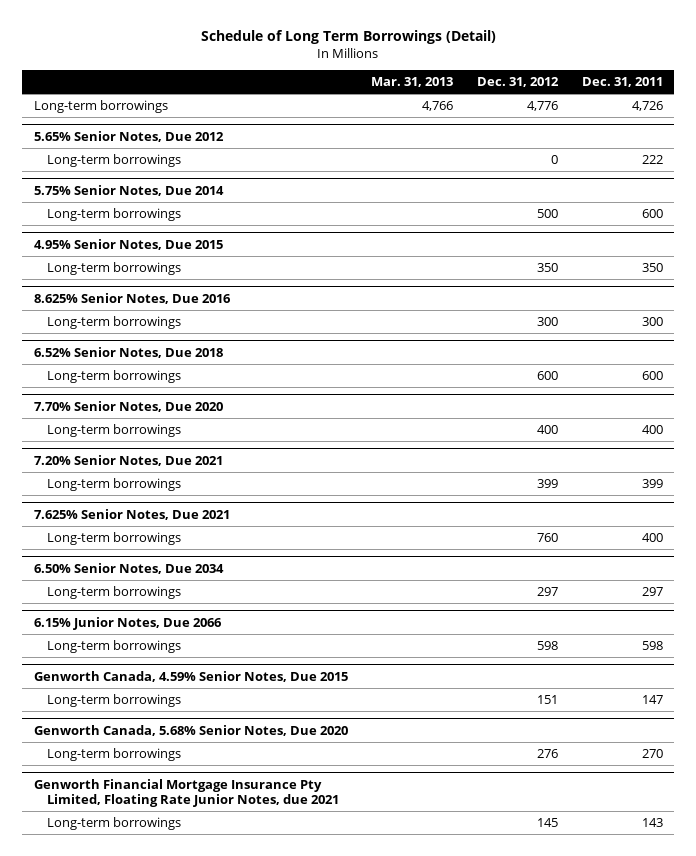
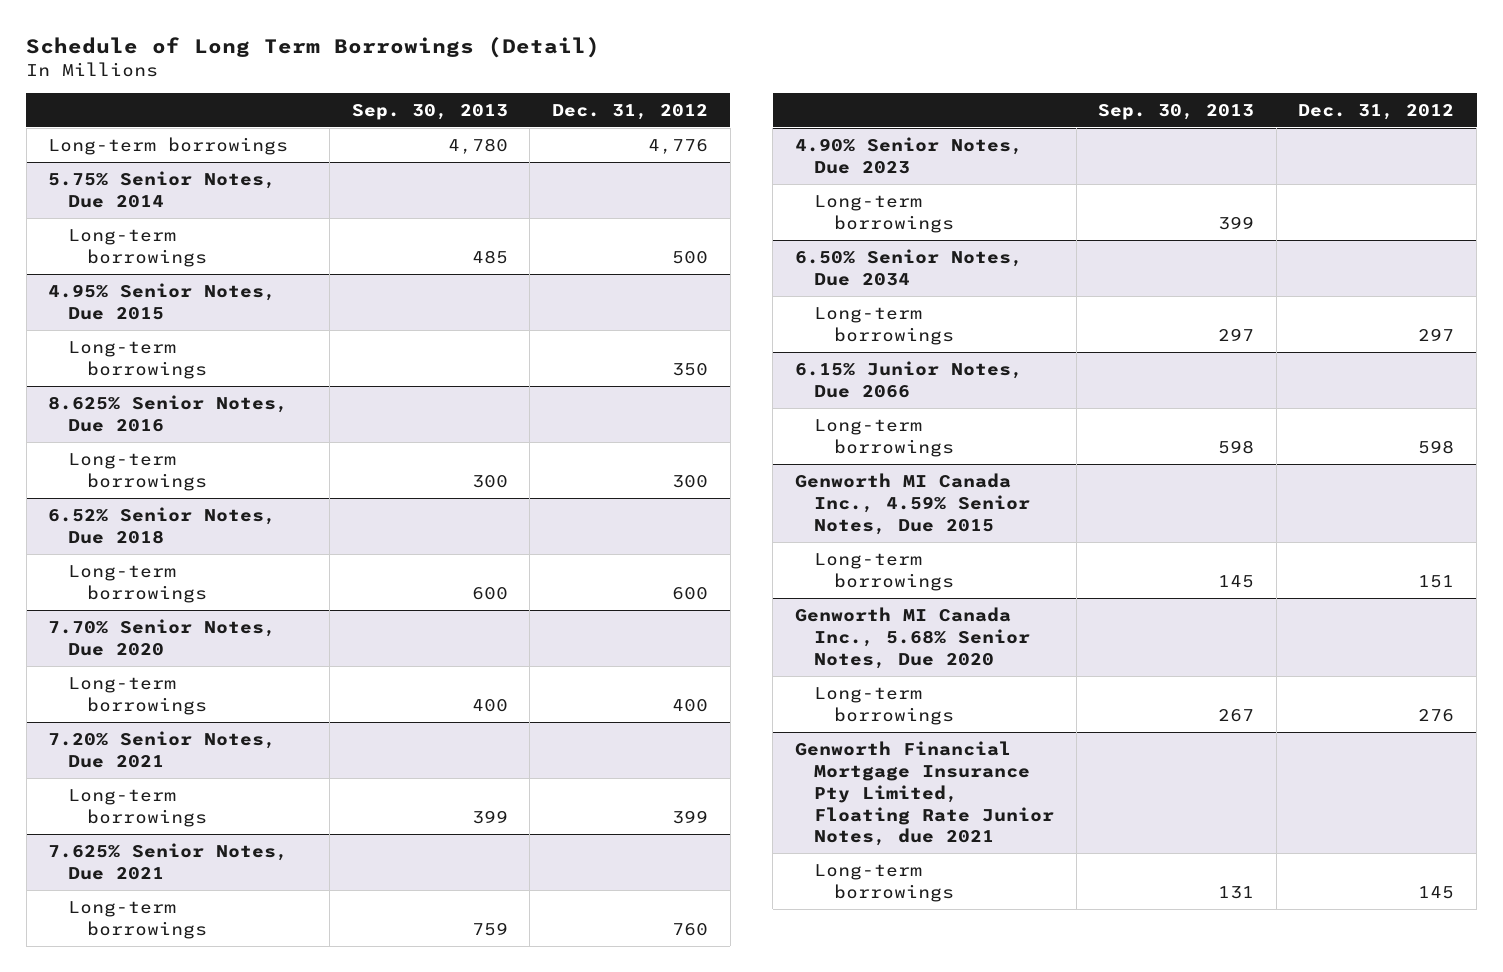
- | Mar. 31, 2013 | Dec. 31, 2012 | Dec. 31, 2011
+ | Sep. 30, 2013 | Dec. 31, 2012
- 5.65% Senior Notes, Due 2012
- Long-term borrowings | | 0 | 222
+ 4.90% Senior Notes, Due 2023
+ Long-term borrowings | 399 |
- Genworth Canada, 4.59% Senior Notes, Due 2015
+ Genworth MI Canada Inc., 4.59% Senior Notes, Due 2015
- Genworth Canada, 5.68% Senior Notes, Due 2020
+ Genworth MI Canada Inc., 5.68% Senior Notes, Due 2020

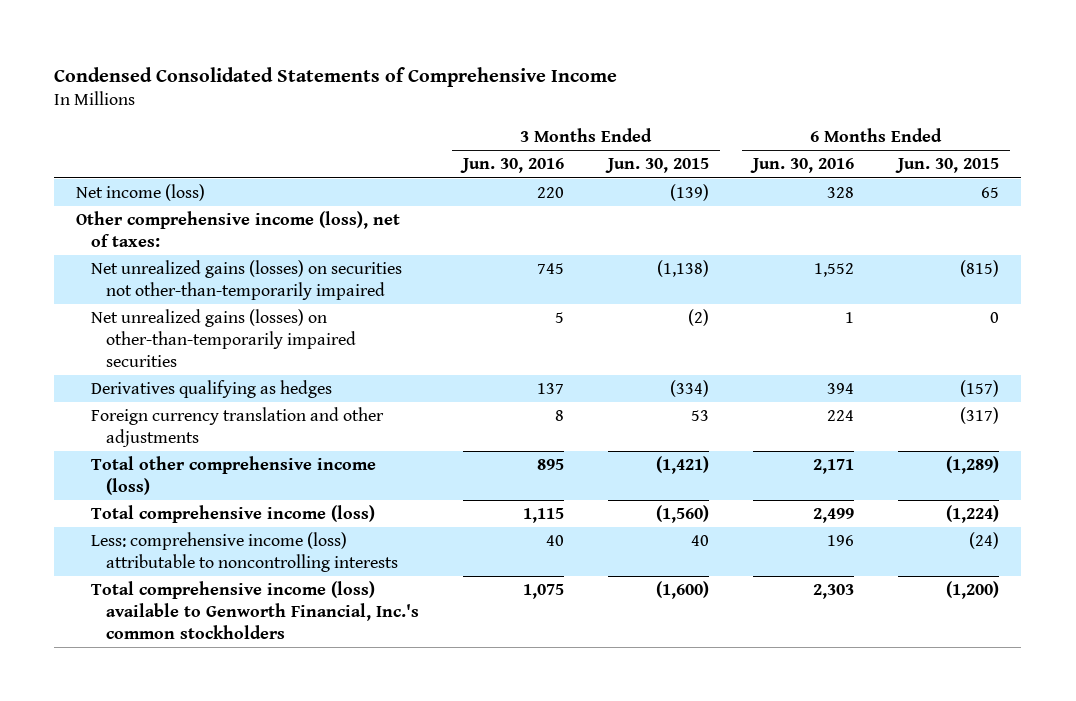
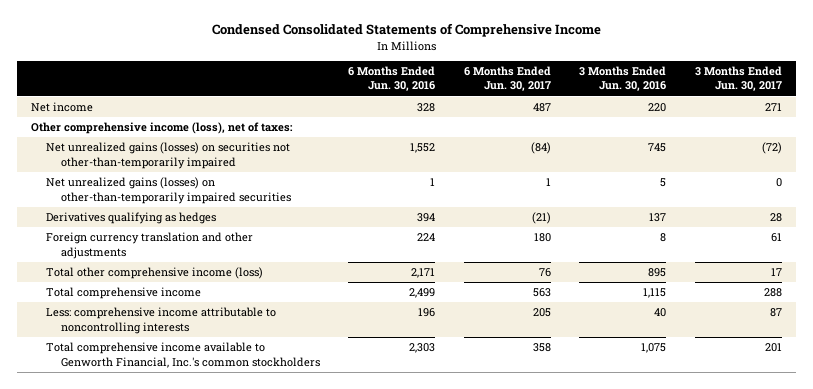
- | 3 Months Ended Jun. 30, 2016 | 3 Months Ended Jun. 30, 2015 | 6 Months Ended Jun. 30, 2016 | 6 Months Ended Jun. 30, 2015
+ | 6 Months Ended Jun. 30, 2016 | 6 Months Ended Jun. 30, 2017 | 3 Months Ended Jun. 30, 2016 | 3 Months Ended Jun. 30, 2017
- Net income (loss) | 220 | (139) | 328 | 65
+ Net income | 328 | 487 | 220 | 271
- Total comprehensive income (loss) | 1,115 | (1,560) | 2,499 | (1,224)
- Less: comprehensive income (loss) attributable to noncontrolling interests | 40 | 40 | 196 | (24)
- Total comprehensive income (loss) available to Genworth Financial, Inc.'s common stockholders | 1,075 | (1,600) | 2,303 | (1,200)
+ Total comprehensive income | 2,499 | 563 | 1,115 | 288
+ Less: comprehensive income attributable to noncontrolling interests | 196 | 205 | 40 | 87
+ Total comprehensive income available to Genworth Financial, Inc.'s common stockholders | 2,303 | 358 | 1,075 | 201

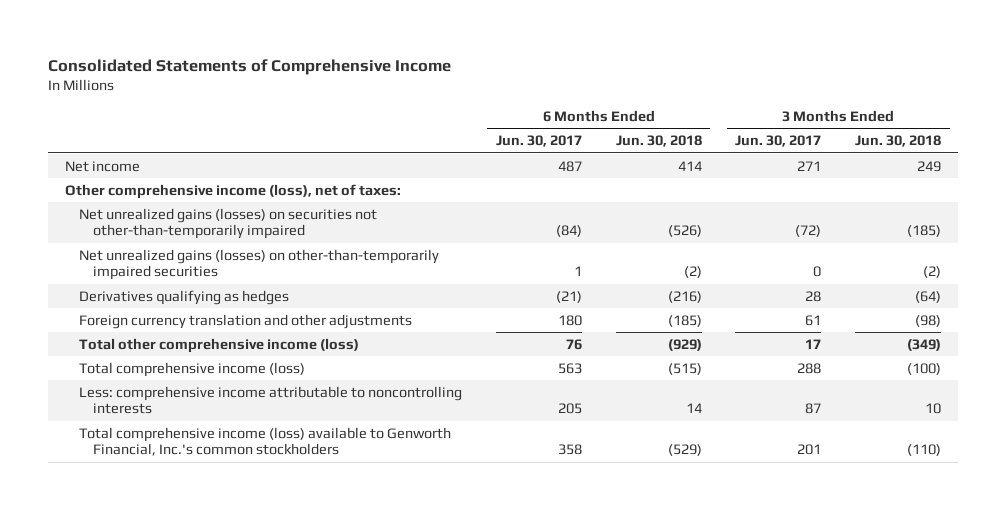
- Condensed Consolidated Statements of Comprehensive Income
+ Consolidated Statements of Comprehensive Income
- | 6 Months Ended Jun. 30, 2016 | 6 Months Ended Jun. 30, 2017 | 3 Months Ended Jun. 30, 2016 | 3 Months Ended Jun. 30, 2017
+ | 6 Months Ended Jun. 30, 2017 | 6 Months Ended Jun. 30, 2018 | 3 Months Ended Jun. 30, 2017 | 3 Months Ended Jun. 30, 2018
- Total comprehensive income | 2,499 | 563 | 1,115 | 288
+ Total comprehensive income (loss) | 563 | (515) | 288 | (100)
- Total comprehensive income available to Genworth Financial, Inc.'s common stockholders | 2,303 | 358 | 1,075 | 201
+ Total comprehensive income (loss) available to Genworth Financial, Inc.'s common stockholders | 358 | (529) | 201 | (110)

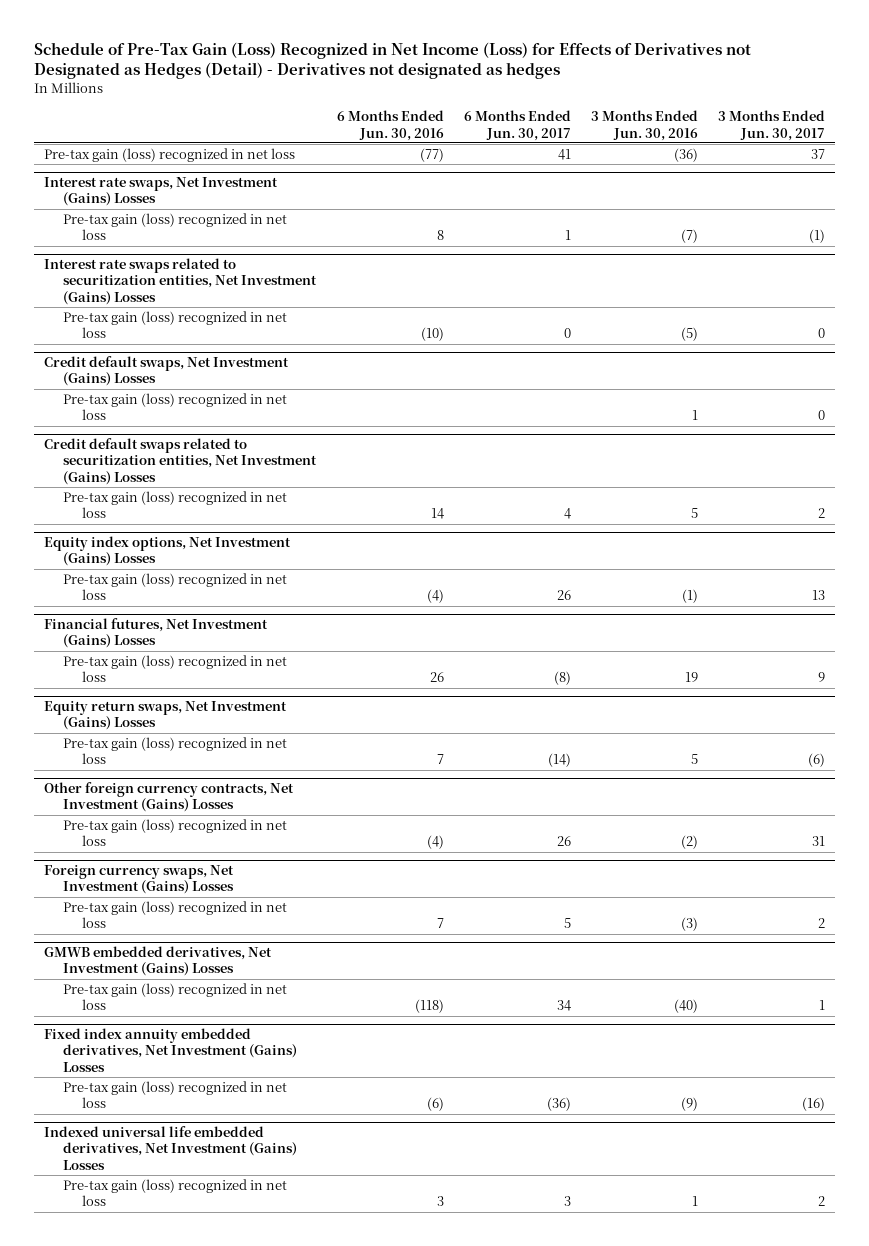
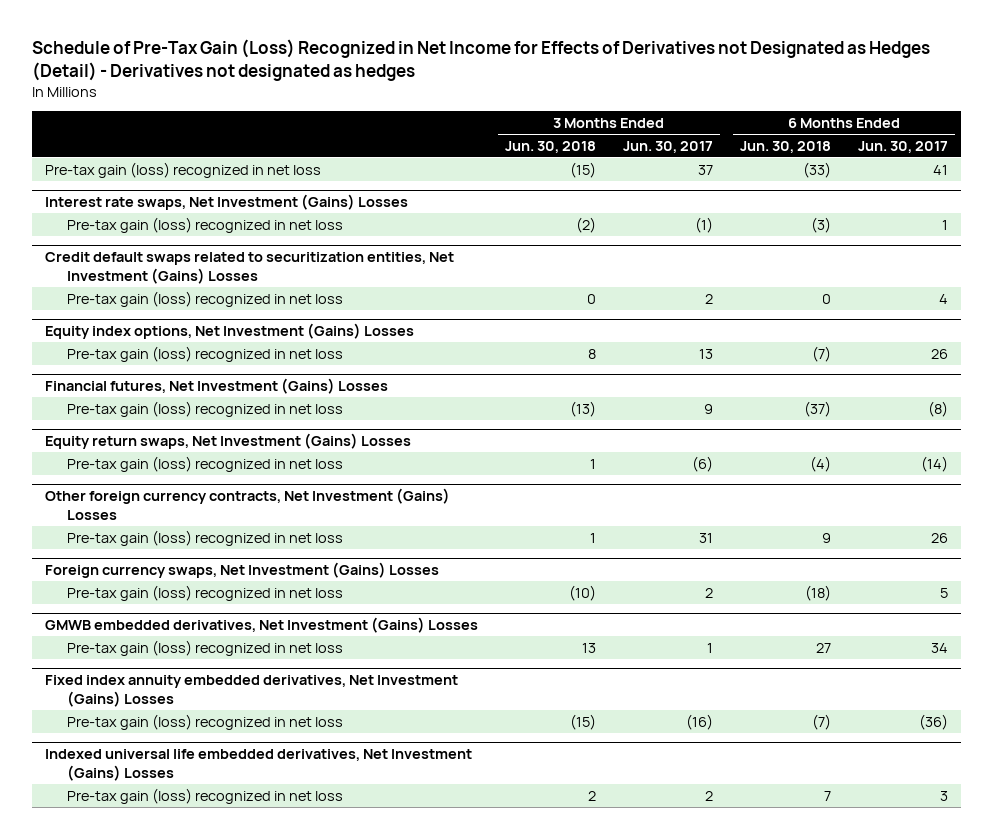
- Schedule of Pre-Tax Gain (Loss) Recognized in Net Income (Loss) for Effects of Derivatives not Designated as Hedges (Detail) - Derivatives not designated as hedges
+ Schedule of Pre-Tax Gain (Loss) Recognized in Net Income for Effects of Derivatives not Designated as Hedges (Detail) - Derivatives not designated as hedges
- | 6 Months Ended Jun. 30, 2016 | 6 Months Ended Jun. 30, 2017 | 3 Months Ended Jun. 30, 2016 | 3 Months Ended Jun. 30, 2017
+ | 3 Months Ended Jun. 30, 2018 | 3 Months Ended Jun. 30, 2017 | 6 Months Ended Jun. 30, 2018 | 6 Months Ended Jun. 30, 2017
- Interest rate swaps related to securitization entities, Net Investment (Gains) Losses
- Pre-tax gain (loss) recognized in net loss | (10) | 0 | (5) | 0
- Credit default swaps, Net Investment (Gains) Losses
- Pre-tax gain (loss) recognized in net loss | | | 1 | 0

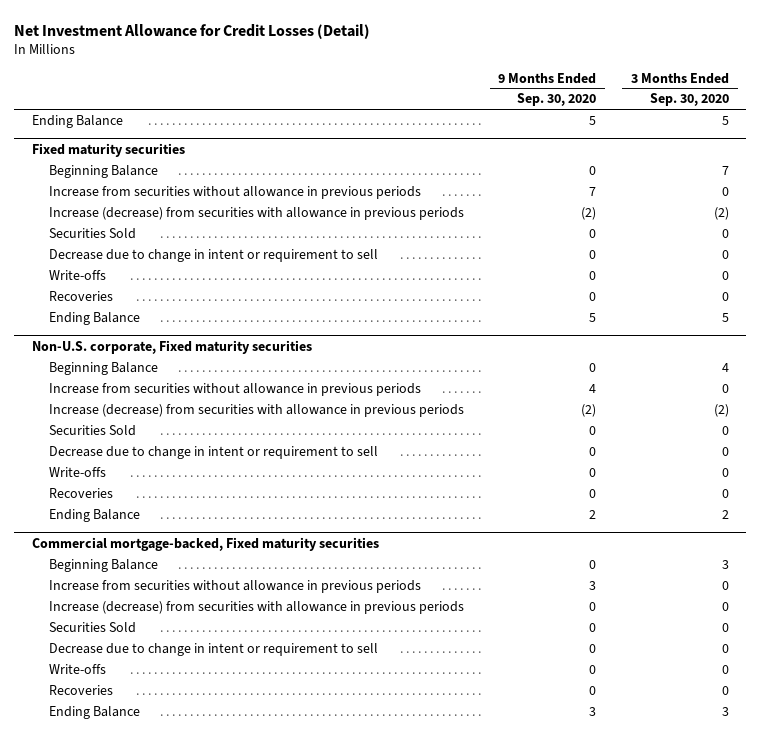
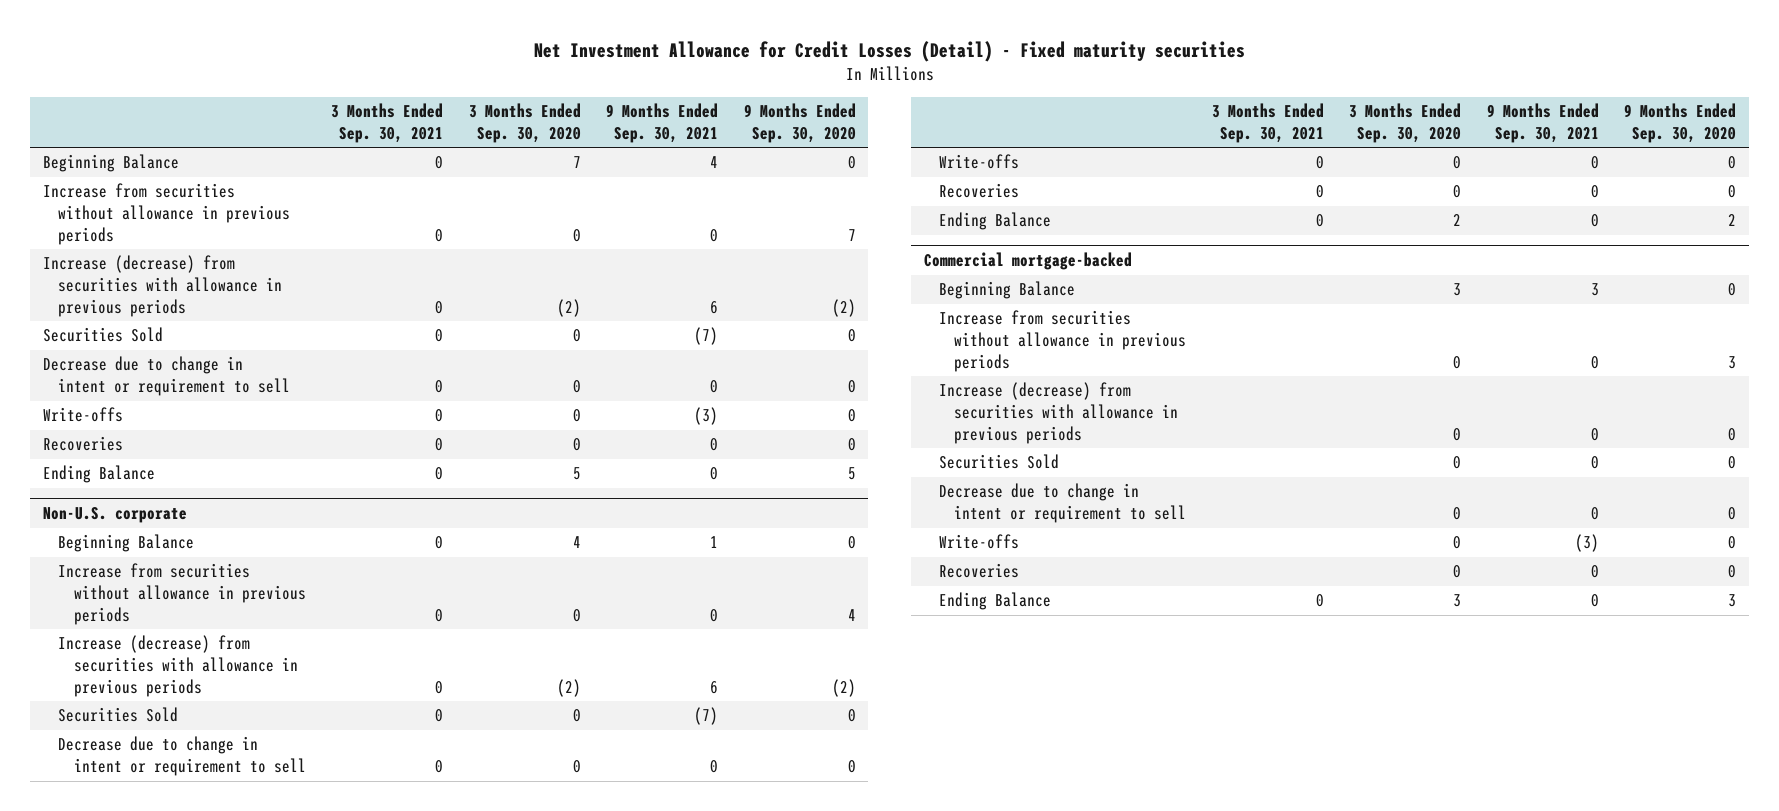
- Net Investment Allowance for Credit Losses (Detail)
+ Net Investment Allowance for Credit Losses (Detail) - Fixed maturity securities
- | 9 Months Ended Sep. 30, 2020 | 3 Months Ended Sep. 30, 2020
+ | 3 Months Ended Sep. 30, 2021 | 3 Months Ended Sep. 30, 2020 | 9 Months Ended Sep. 30, 2021 | 9 Months Ended Sep. 30, 2020
- Ending Balance | 5 | 5
- Fixed maturity securities
- Non-U.S. corporate, Fixed maturity securities
+ Non-U.S. corporate
- Commercial mortgage-backed, Fixed maturity securities
+ Commercial mortgage-backed

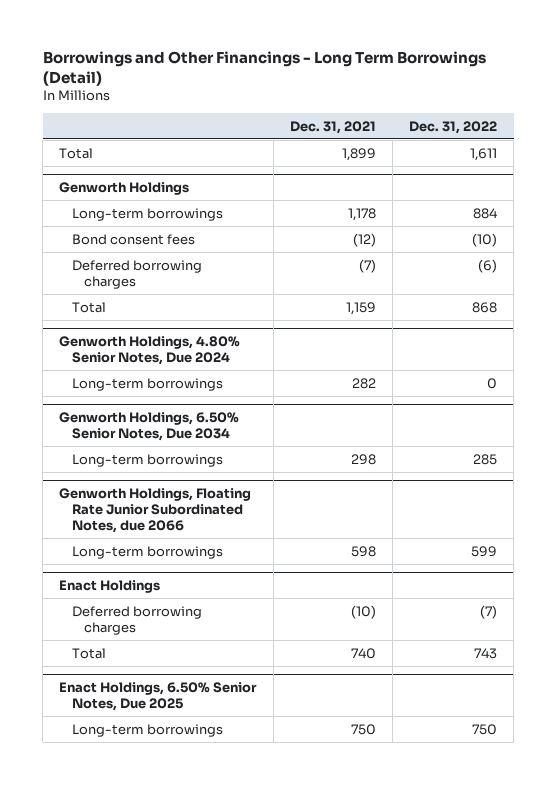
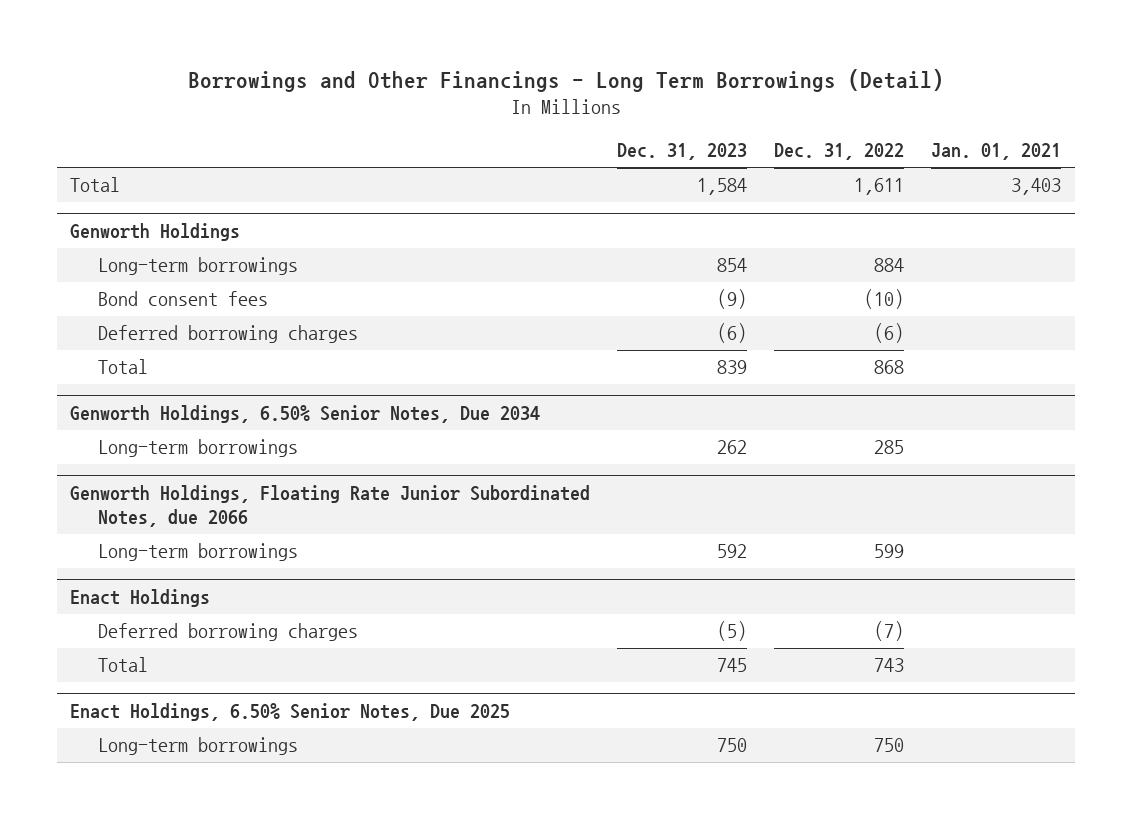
- | Dec. 31, 2021 | Dec. 31, 2022
+ | Dec. 31, 2023 | Dec. 31, 2022 | Jan. 01, 2021
- Genworth Holdings, 4.80% Senior Notes, Due 2024
- Long-term borrowings | 282 | 0

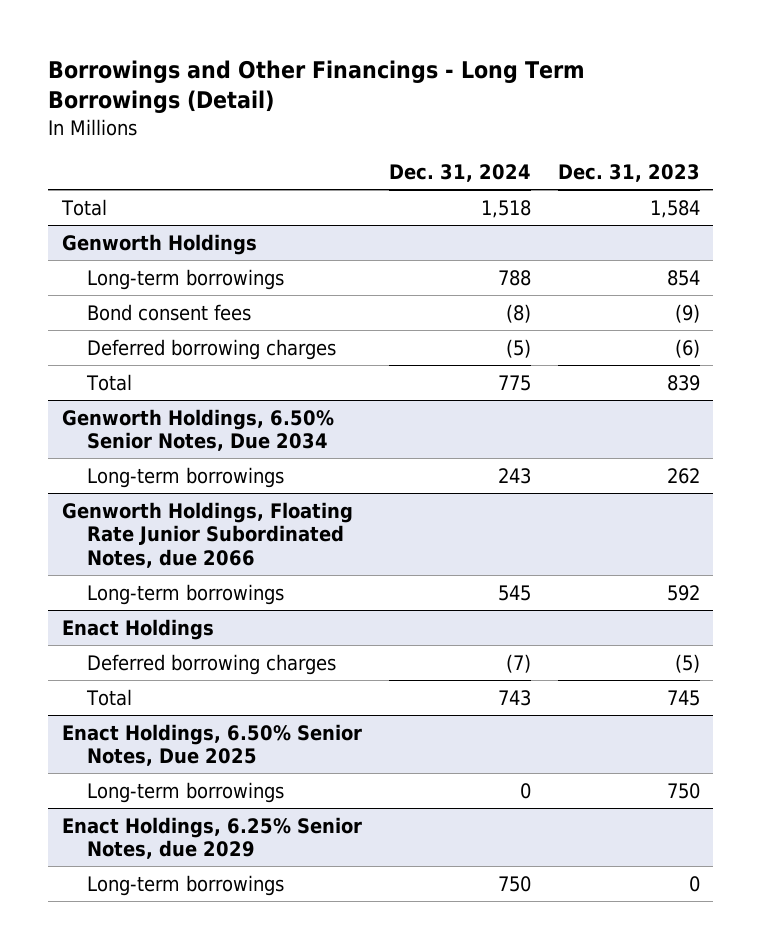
- | Dec. 31, 2023 | Dec. 31, 2022 | Jan. 01, 2021
+ | Dec. 31, 2024 | Dec. 31, 2023
+ Enact Holdings, 6.25% Senior Notes, due 2029
+ Long-term borrowings | 750 | 0

